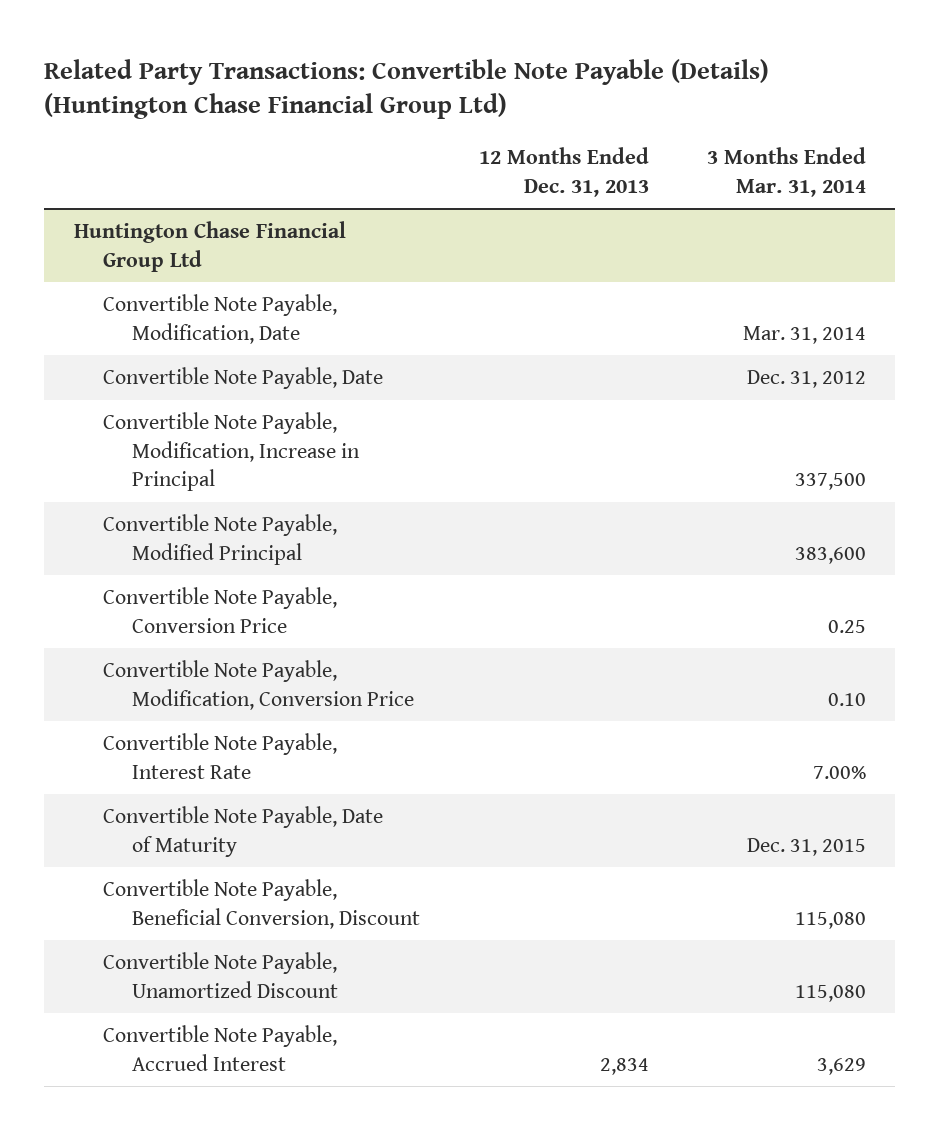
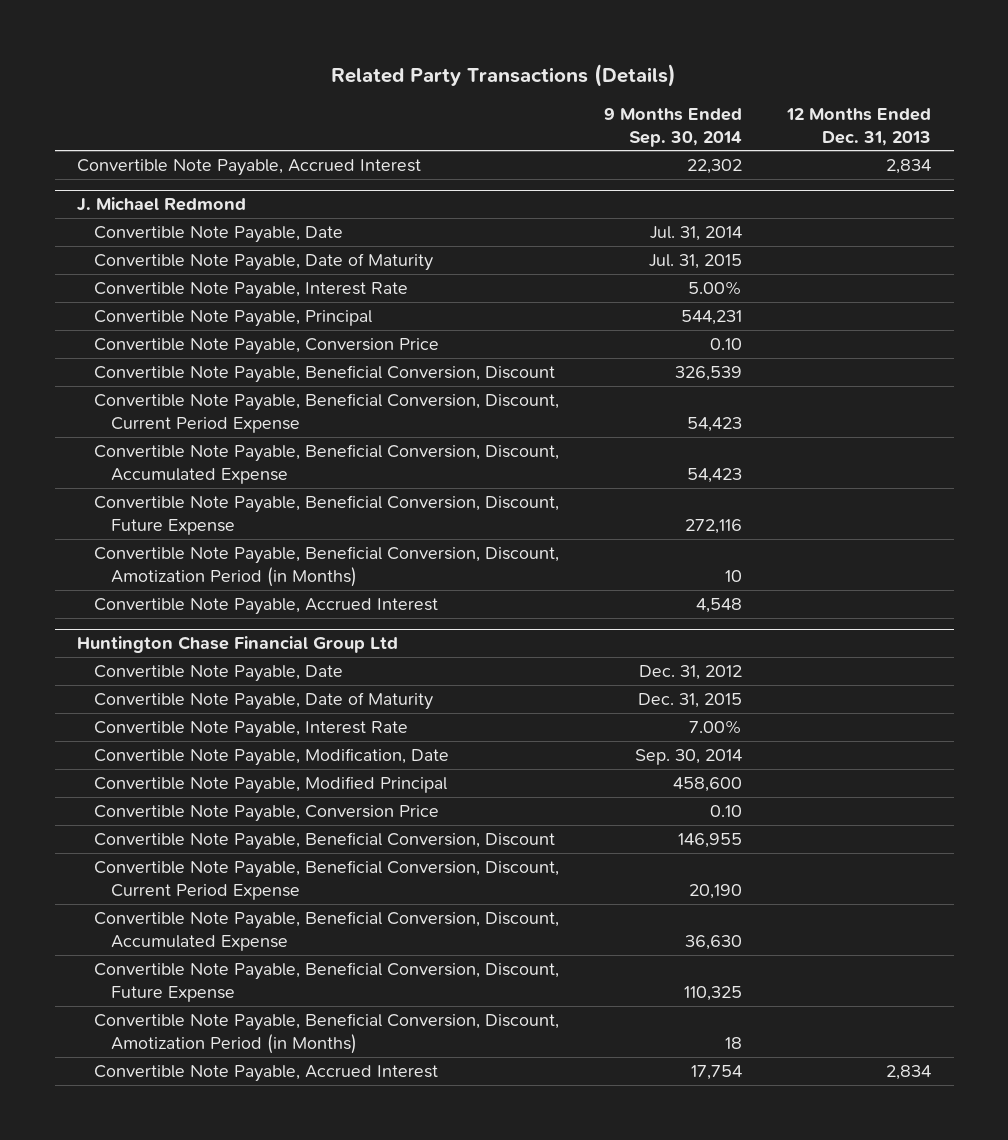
- Related Party Transactions: Convertible Note Payable (Details) (Huntington Chase Financial Group Ltd)
+ Related Party Transactions (Details)
- | 12 Months Ended Dec. 31, 2013 | 3 Months Ended Mar. 31, 2014
+ | 9 Months Ended Sep. 30, 2014 | 12 Months Ended Dec. 31, 2013
+ Convertible Note Payable, Accrued Interest | 22,302 | 2,834
+ J. Michael Redmond
+ Convertible Note Payable, Date | Jul. 31, 2014 |
+ Convertible Note Payable, Date of Maturity | Jul. 31, 2015 |
+ Convertible Note Payable, Interest Rate | 5.00% |
+ Convertible Note Payable, Principal | 544,231 |
+ Convertible Note Payable, Conversion Price | 0.10 |
+ Convertible Note Payable, Beneficial Conversion, Discount | 326,539 |
+ Convertible Note Payable, Beneficial Conversion, Discount, Current Period Expense | 54,423 |
+ Convertible Note Payable, Beneficial Conversion, Discount, Accumulated Expense | 54,423 |
+ Convertible Note Payable, Beneficial Conversion, Discount, Future Expense | 272,116 |
+ Convertible Note Payable, Beneficial Conversion, Discount, Amotization Period (in Months) | 10 |
+ Convertible Note Payable, Accrued Interest | 4,548 |
@ Huntington Chase Financial Group Ltd
- Convertible Note Payable, Modification, Increase in Principal | | 337,500
moved up: Convertible Note Payable, Date of Maturity | Dec. 31, 2015 |
moved up: Convertible Note Payable, Interest Rate | 7.00% |
moved down: Convertible Note Payable, Modification, Date | Sep. 30, 2014 |
- Convertible Note Payable, Modification, Conversion Price | | 0.10
- Convertible Note Payable, Unamortized Discount | | 115,080
+ Convertible Note Payable, Beneficial Conversion, Discount, Current Period Expense | 20,190 |
+ Convertible Note Payable, Beneficial Conversion, Discount, Accumulated Expense | 36,630 |
+ Convertible Note Payable, Beneficial Conversion, Discount, Future Expense | 110,325 |
+ Convertible Note Payable, Beneficial Conversion, Discount, Amotization Period (in Months) | 18 |

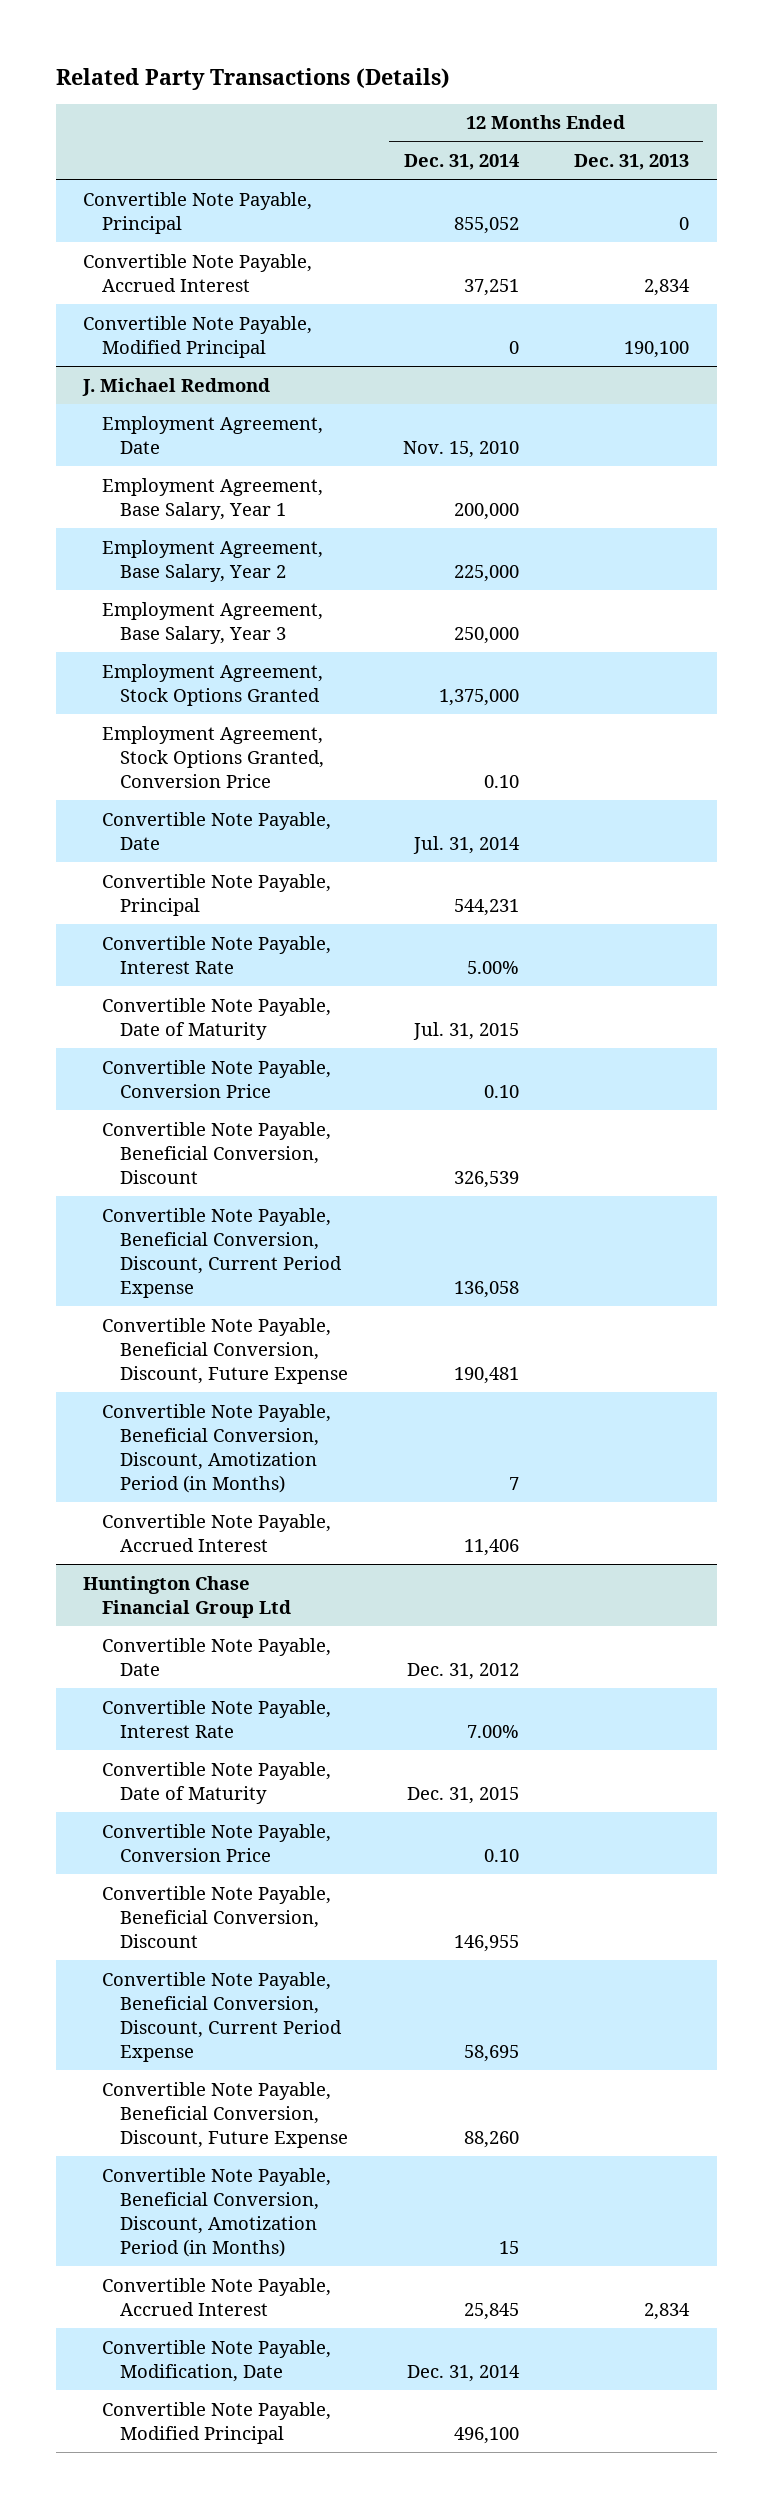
- | 9 Months Ended Sep. 30, 2014 | 12 Months Ended Dec. 31, 2013
+ | 12 Months Ended Dec. 31, 2014 | 12 Months Ended Dec. 31, 2013
+ Convertible Note Payable, Principal | 855,052 | 0
+ Convertible Note Payable, Modified Principal | 0 | 190,100
@ J. Michael Redmond
+ Employment Agreement, Date | Nov. 15, 2010 |
+ Employment Agreement, Base Salary, Year 1 | 200,000 |
+ Employment Agreement, Base Salary, Year 2 | 225,000 |
+ Employment Agreement, Base Salary, Year 3 | 250,000 |
+ Employment Agreement, Stock Options Granted | 1,375,000 |
+ Employment Agreement, Stock Options Granted, Conversion Price | 0.10 |
moved down: Convertible Note Payable, Interest Rate | 5.00% |
moved down: Convertible Note Payable, Date of Maturity | Jul. 31, 2015 |
- Convertible Note Payable, Beneficial Conversion, Discount, Accumulated Expense | 54,423 |
@ Huntington Chase Financial Group Ltd
moved down: Convertible Note Payable, Date of Maturity | Dec. 31, 2015 |
- Convertible Note Payable, Beneficial Conversion, Discount, Accumulated Expense | 36,630 |
moved down: Convertible Note Payable, Modification, Date | Dec. 31, 2014 |
moved down: Convertible Note Payable, Modified Principal | 496,100 |

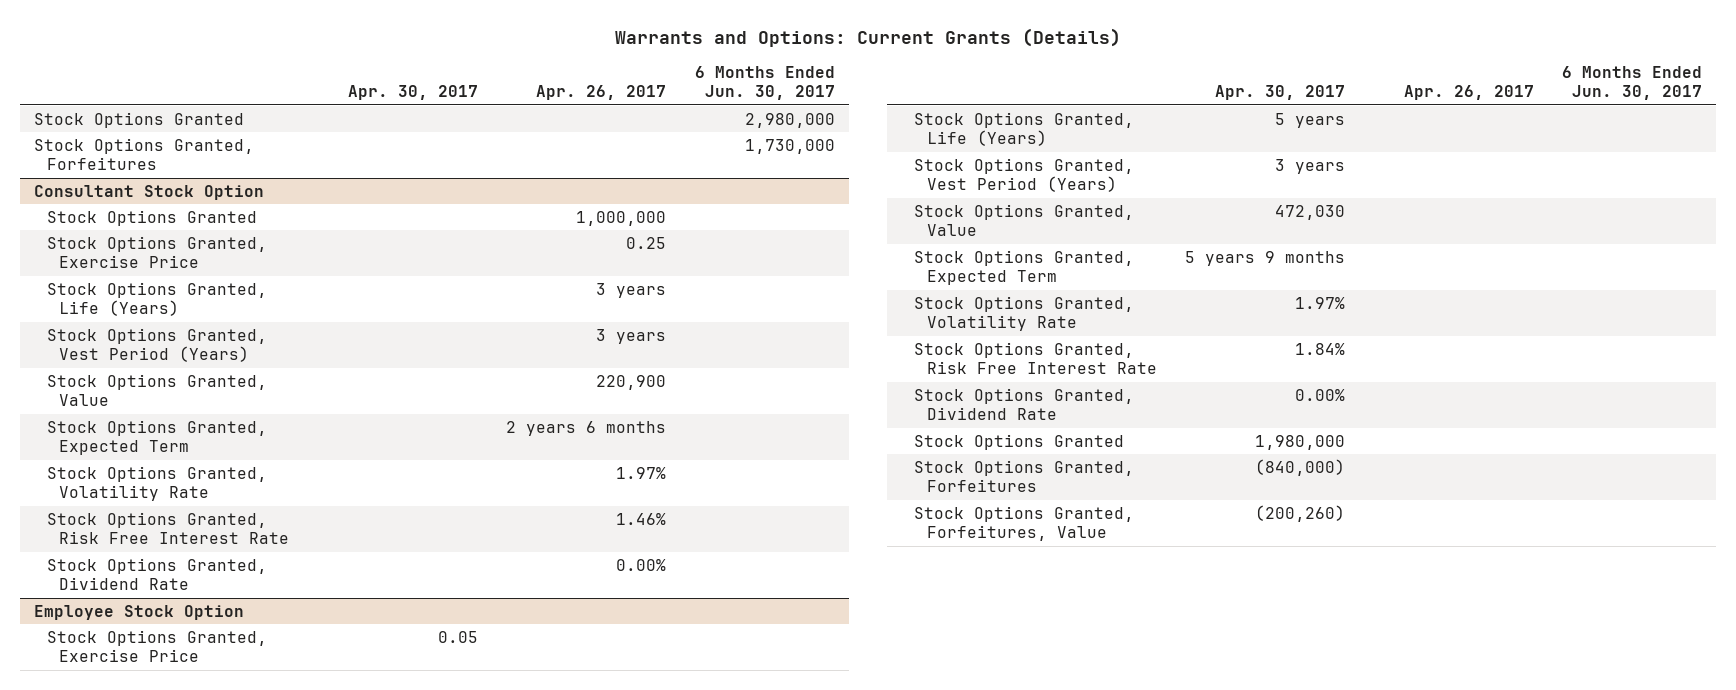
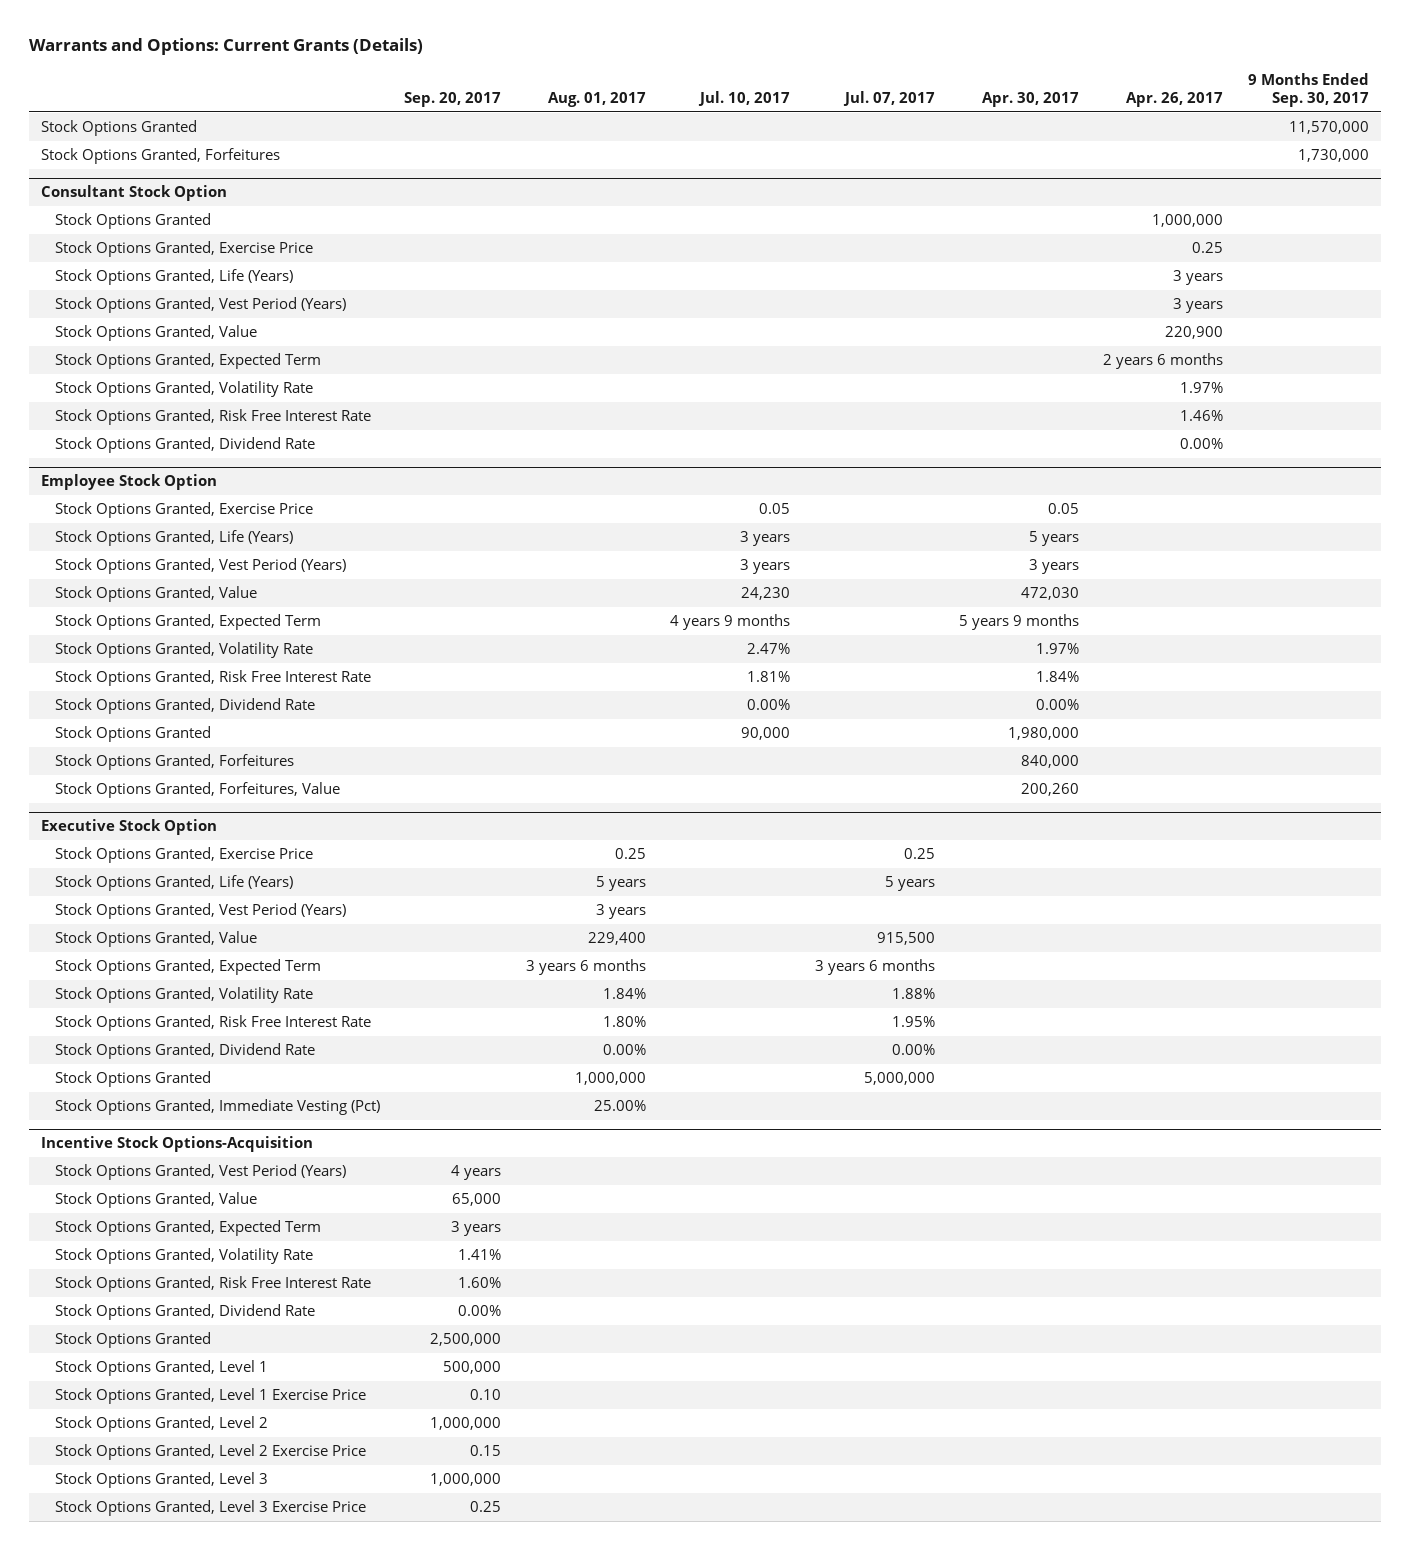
- | Apr. 30, 2017 | Apr. 26, 2017 | 6 Months Ended Jun. 30, 2017
+ | Sep. 20, 2017 | Aug. 01, 2017 | Jul. 10, 2017 | Jul. 07, 2017 | Apr. 30, 2017 | Apr. 26, 2017 | 9 Months Ended Sep. 30, 2017
@ Employee Stock Option
- Stock Options Granted, Forfeitures | (840,000) | |
- Stock Options Granted, Forfeitures, Value | (200,260) | |
+ Stock Options Granted, Forfeitures | | | | | 840,000 | |
+ Stock Options Granted, Forfeitures, Value | | | | | 200,260 | |
+ Executive Stock Option
+ Stock Options Granted, Exercise Price | | 0.25 | | 0.25 | | |
+ Stock Options Granted, Life (Years) | | 5 years | | 5 years | | |
+ Stock Options Granted, Vest Period (Years) | | 3 years | | | | |
+ Stock Options Granted, Value | | 229,400 | | 915,500 | | |
+ Stock Options Granted, Expected Term | | 3 years 6 months | | 3 years 6 months | | |
+ Stock Options Granted, Volatility Rate | | 1.84% | | 1.88% | | |
+ Stock Options Granted, Risk Free Interest Rate | | 1.80% | | 1.95% | | |
+ Stock Options Granted, Dividend Rate | | 0.00% | | 0.00% | | |
+ Stock Options Granted | | 1,000,000 | | 5,000,000 | | |
+ Stock Options Granted, Immediate Vesting (Pct) | | 25.00% | | | | |
+ Incentive Stock Options-Acquisition
+ Stock Options Granted, Vest Period (Years) | 4 years | | | | | |
+ Stock Options Granted, Value | 65,000 | | | | | |
+ Stock Options Granted, Expected Term | 3 years | | | | | |
+ Stock Options Granted, Volatility Rate | 1.41% | | | | | |
+ Stock Options Granted, Risk Free Interest Rate | 1.60% | | | | | |
+ Stock Options Granted, Dividend Rate | 0.00% | | | | | |
+ Stock Options Granted | 2,500,000 | | | | | |
+ Stock Options Granted, Level 1 | 500,000 | | | | | |
+ Stock Options Granted, Level 1 Exercise Price | 0.10 | | | | | |
+ Stock Options Granted, Level 2 | 1,000,000 | | | | | |
+ Stock Options Granted, Level 2 Exercise Price | 0.15 | | | | | |
+ Stock Options Granted, Level 3 | 1,000,000 | | | | | |
+ Stock Options Granted, Level 3 Exercise Price | 0.25 | | | | | |

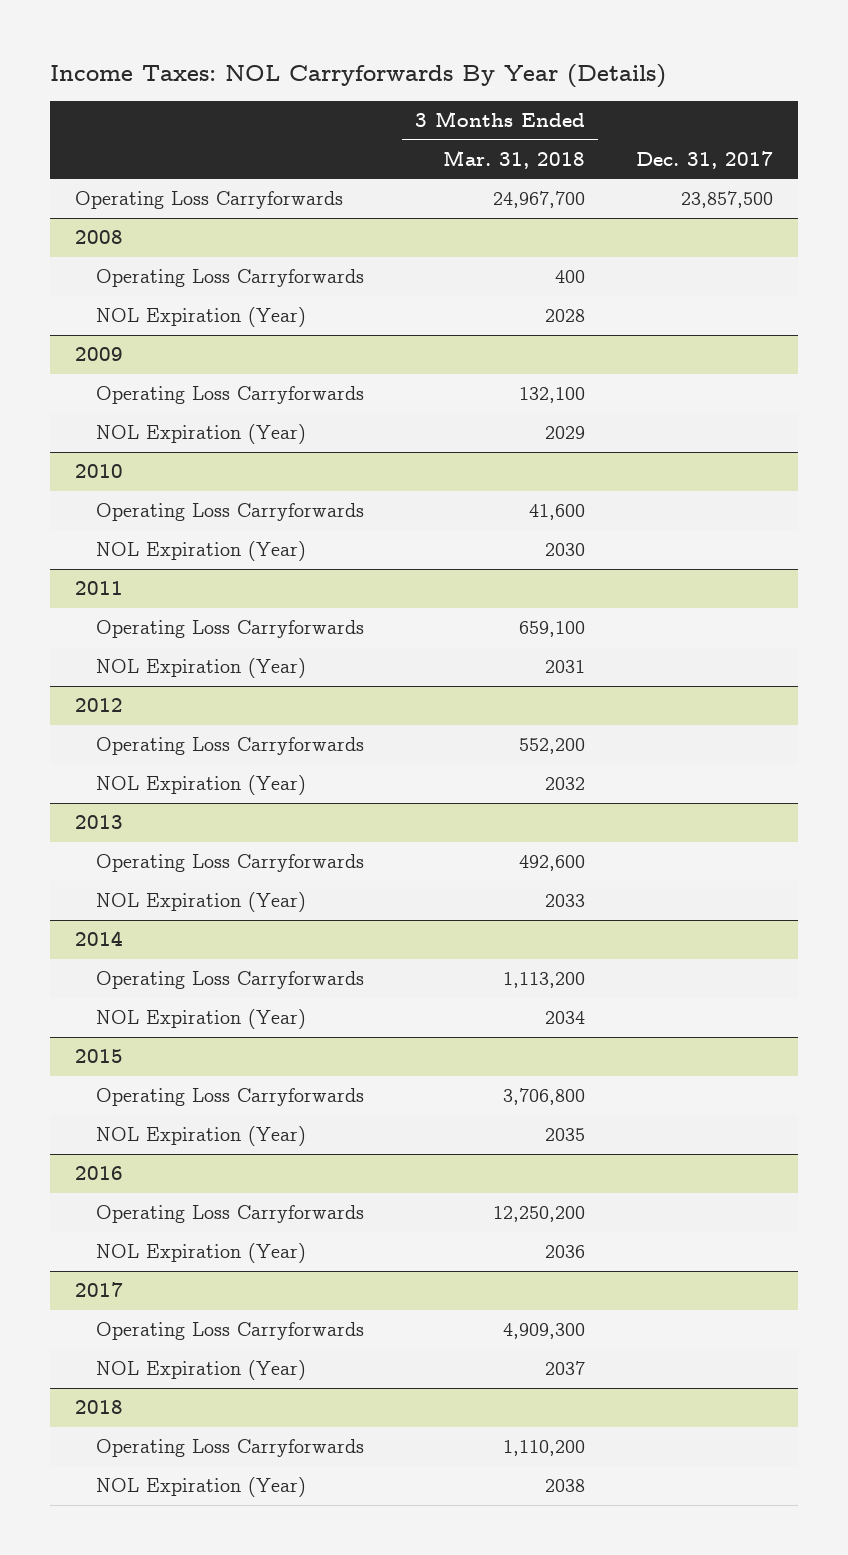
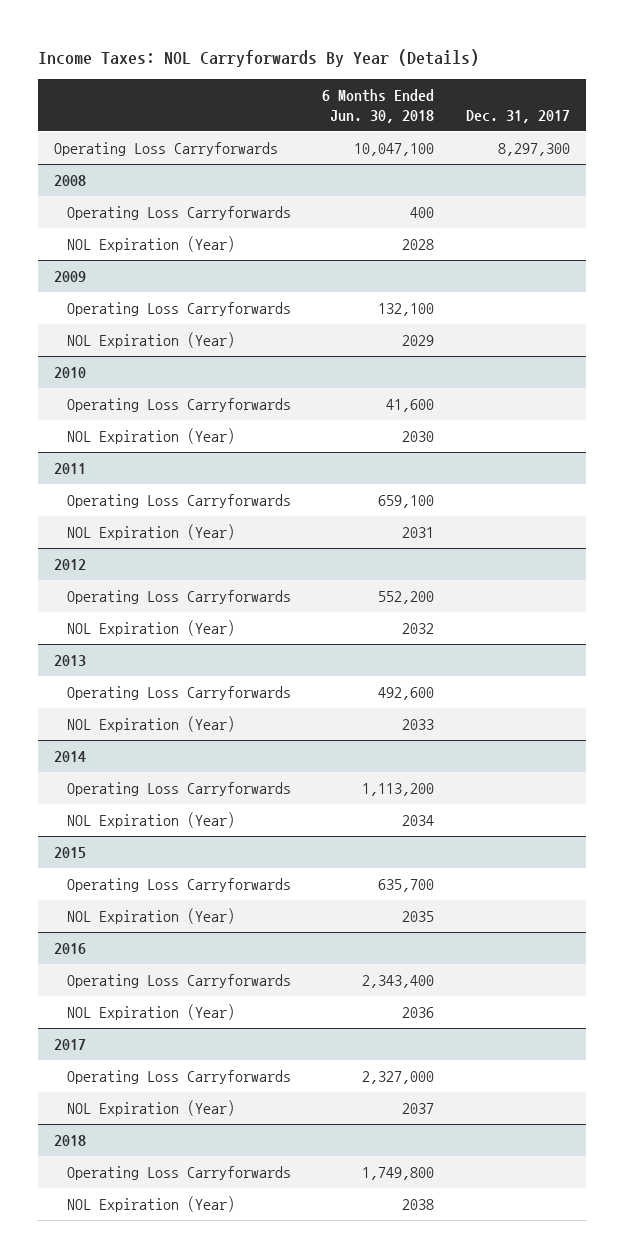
- | 3 Months Ended Mar. 31, 2018 | Dec. 31, 2017
+ | 6 Months Ended Jun. 30, 2018 | Dec. 31, 2017
- Operating Loss Carryforwards | 24,967,700 | 23,857,500
+ Operating Loss Carryforwards | 10,047,100 | 8,297,300

